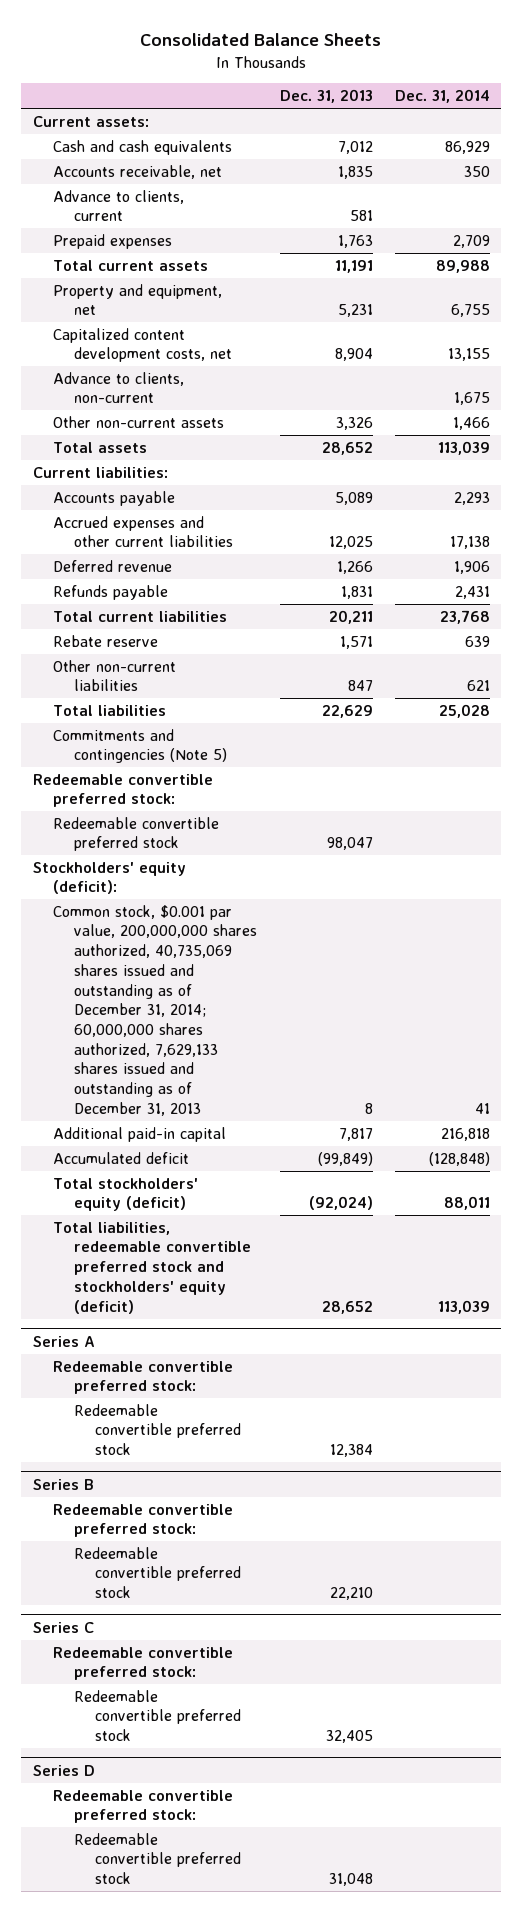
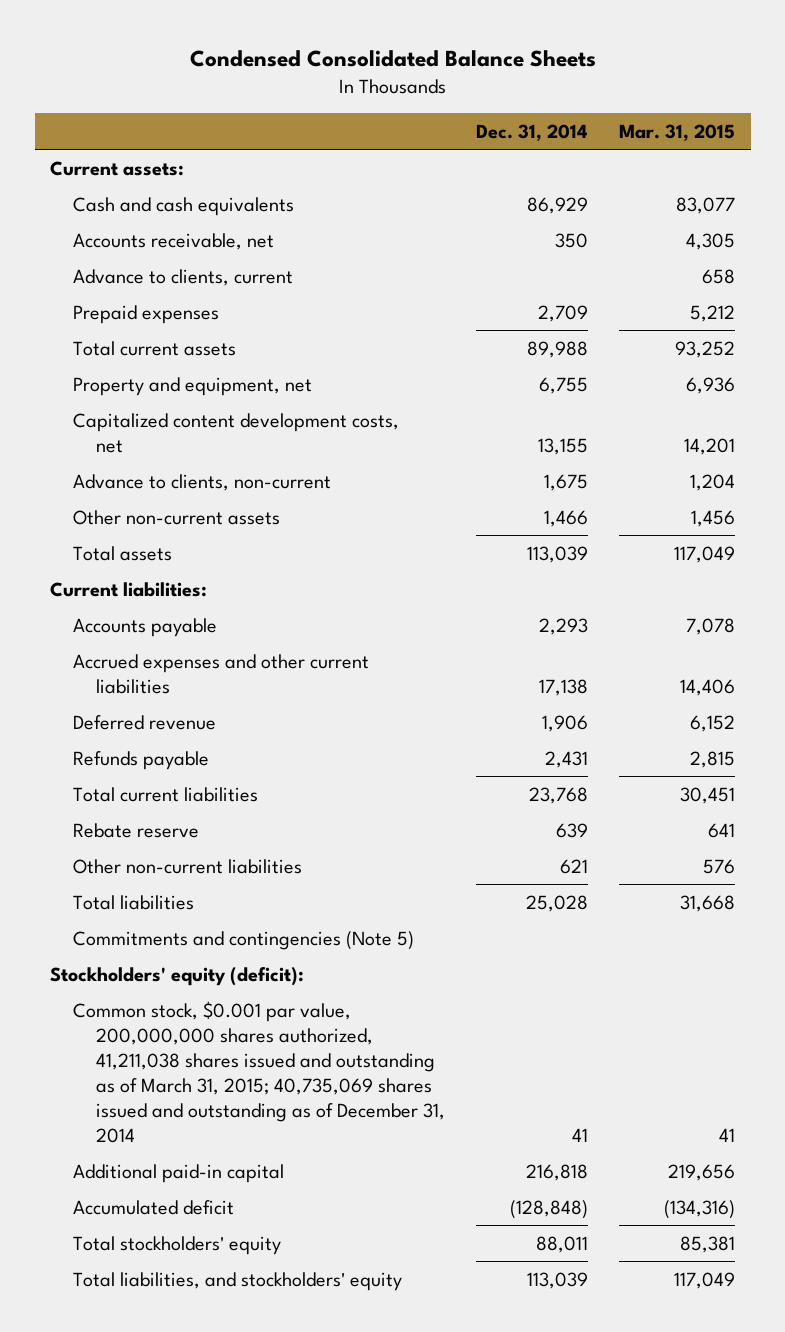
- Consolidated Balance Sheets
+ Condensed Consolidated Balance Sheets
- | Dec. 31, 2013 | Dec. 31, 2014
+ | Dec. 31, 2014 | Mar. 31, 2015
- Redeemable convertible preferred stock:
- Redeemable convertible preferred stock | 98,047 |
- Common stock, $0.001 par value, 200,000,000 shares authorized, 40,735,069 shares issued and outstanding as of December 31, 2014; 60,000,000 shares authorized, 7,629,133 shares issued and outstanding as of December 31, 2013 | 8 | 41
+ Common stock, $0.001 par value, 200,000,000 shares authorized, 41,211,038 shares issued and outstanding as of March 31, 2015; 40,735,069 shares issued and outstanding as of December 31, 2014 | 41 | 41
- Total stockholders' equity (deficit) | (92,024) | 88,011
- Total liabilities, redeemable convertible preferred stock and stockholders' equity (deficit) | 28,652 | 113,039
- Series A
- Redeemable convertible preferred stock:
- Redeemable convertible preferred stock | 12,384 |
- Series B
- Redeemable convertible preferred stock:
- Redeemable convertible preferred stock | 22,210 |
- Series C
- Redeemable convertible preferred stock:
- Redeemable convertible preferred stock | 32,405 |
- Series D
- Redeemable convertible preferred stock:
- Redeemable convertible preferred stock | 31,048 |
+ Total stockholders' equity | 88,011 | 85,381
+ Total liabilities, and stockholders' equity | 113,039 | 117,049

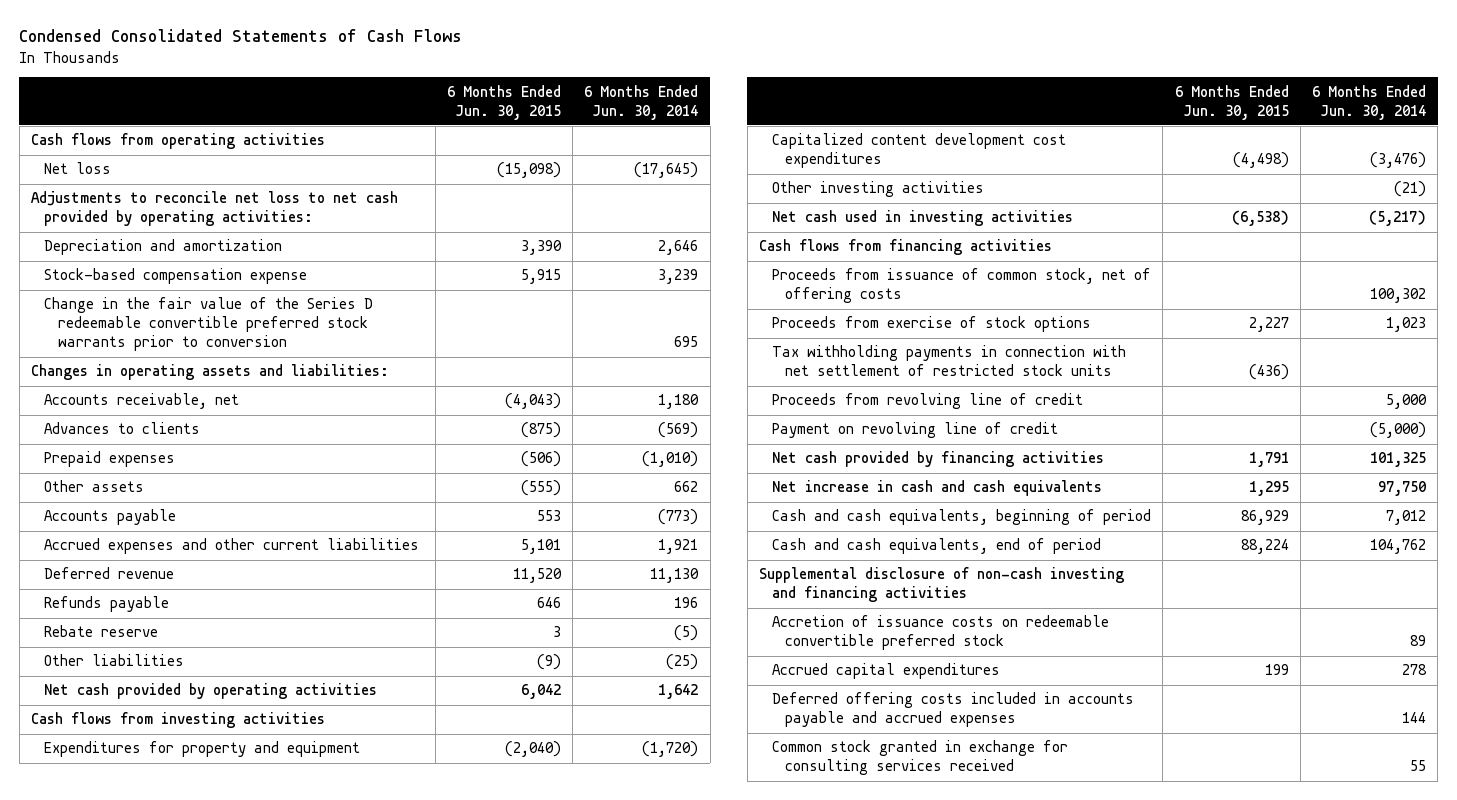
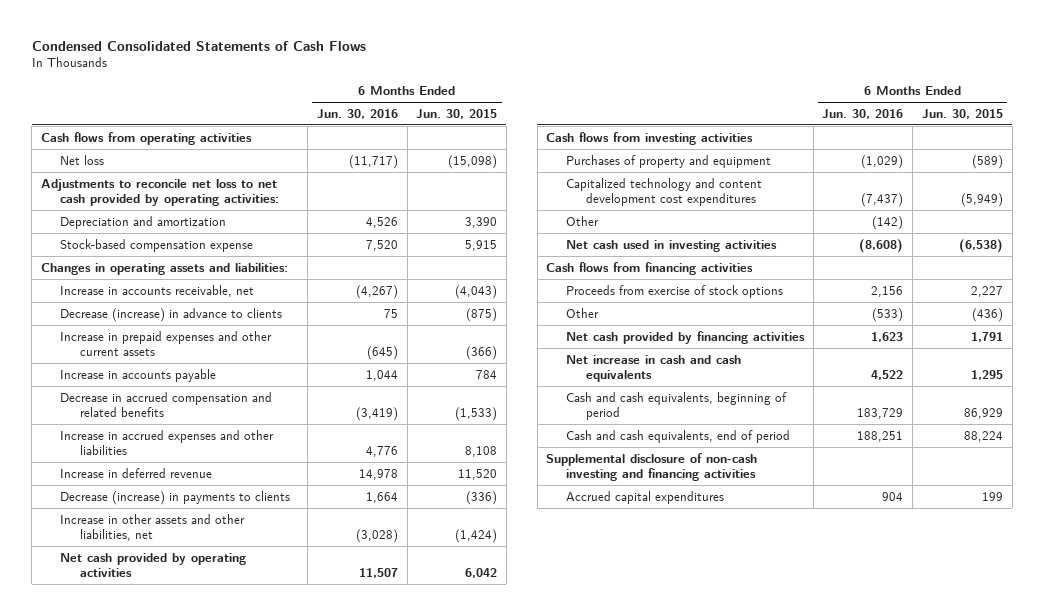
- | 6 Months Ended Jun. 30, 2015 | 6 Months Ended Jun. 30, 2014
+ | 6 Months Ended Jun. 30, 2016 | 6 Months Ended Jun. 30, 2015
- Change in the fair value of the Series D redeemable convertible preferred stock warrants prior to conversion | | 695
- Accounts receivable, net | (4,043) | 1,180
- Advances to clients | (875) | (569)
- Prepaid expenses | (506) | (1,010)
- Other assets | (555) | 662
- Accounts payable | 553 | (773)
- Accrued expenses and other current liabilities | 5,101 | 1,921
- Deferred revenue | 11,520 | 11,130
- Refunds payable | 646 | 196
- Rebate reserve | 3 | (5)
- Other liabilities | (9) | (25)
+ Increase in accounts receivable, net | (4,267) | (4,043)
+ Decrease (increase) in advance to clients | 75 | (875)
+ Increase in prepaid expenses and other current assets | (645) | (366)
+ Increase in accounts payable | 1,044 | 784
+ Decrease in accrued compensation and related benefits | (3,419) | (1,533)
+ Increase in accrued expenses and other liabilities | 4,776 | 8,108
+ Increase in deferred revenue | 14,978 | 11,520
+ Decrease (increase) in payments to clients | 1,664 | (336)
+ Increase in other assets and other liabilities, net | (3,028) | (1,424)
- Expenditures for property and equipment | (2,040) | (1,720)
- Capitalized content development cost expenditures | (4,498) | (3,476)
- Other investing activities | | (21)
+ Purchases of property and equipment | (1,029) | (589)
+ Capitalized technology and content development cost expenditures | (7,437) | (5,949)
+ Other | (142) |
- Proceeds from issuance of common stock, net of offering costs | | 100,302
- Tax withholding payments in connection with net settlement of restricted stock units | (436) |
- Proceeds from revolving line of credit | | 5,000
- Payment on revolving line of credit | | (5,000)
+ Other | (533) | (436)
- Accretion of issuance costs on redeemable convertible preferred stock | | 89
- Deferred offering costs included in accounts payable and accrued expenses | | 144
- Common stock granted in exchange for consulting services received | | 55

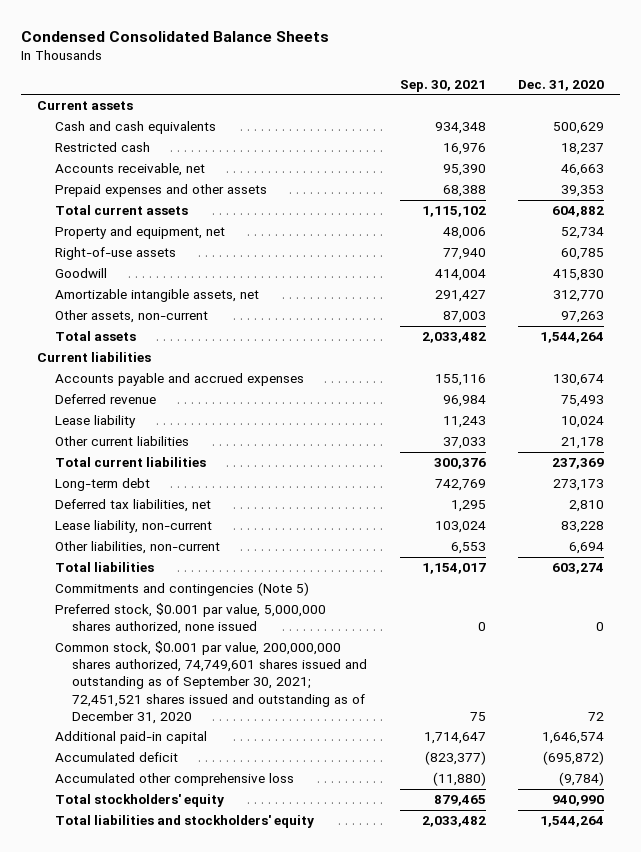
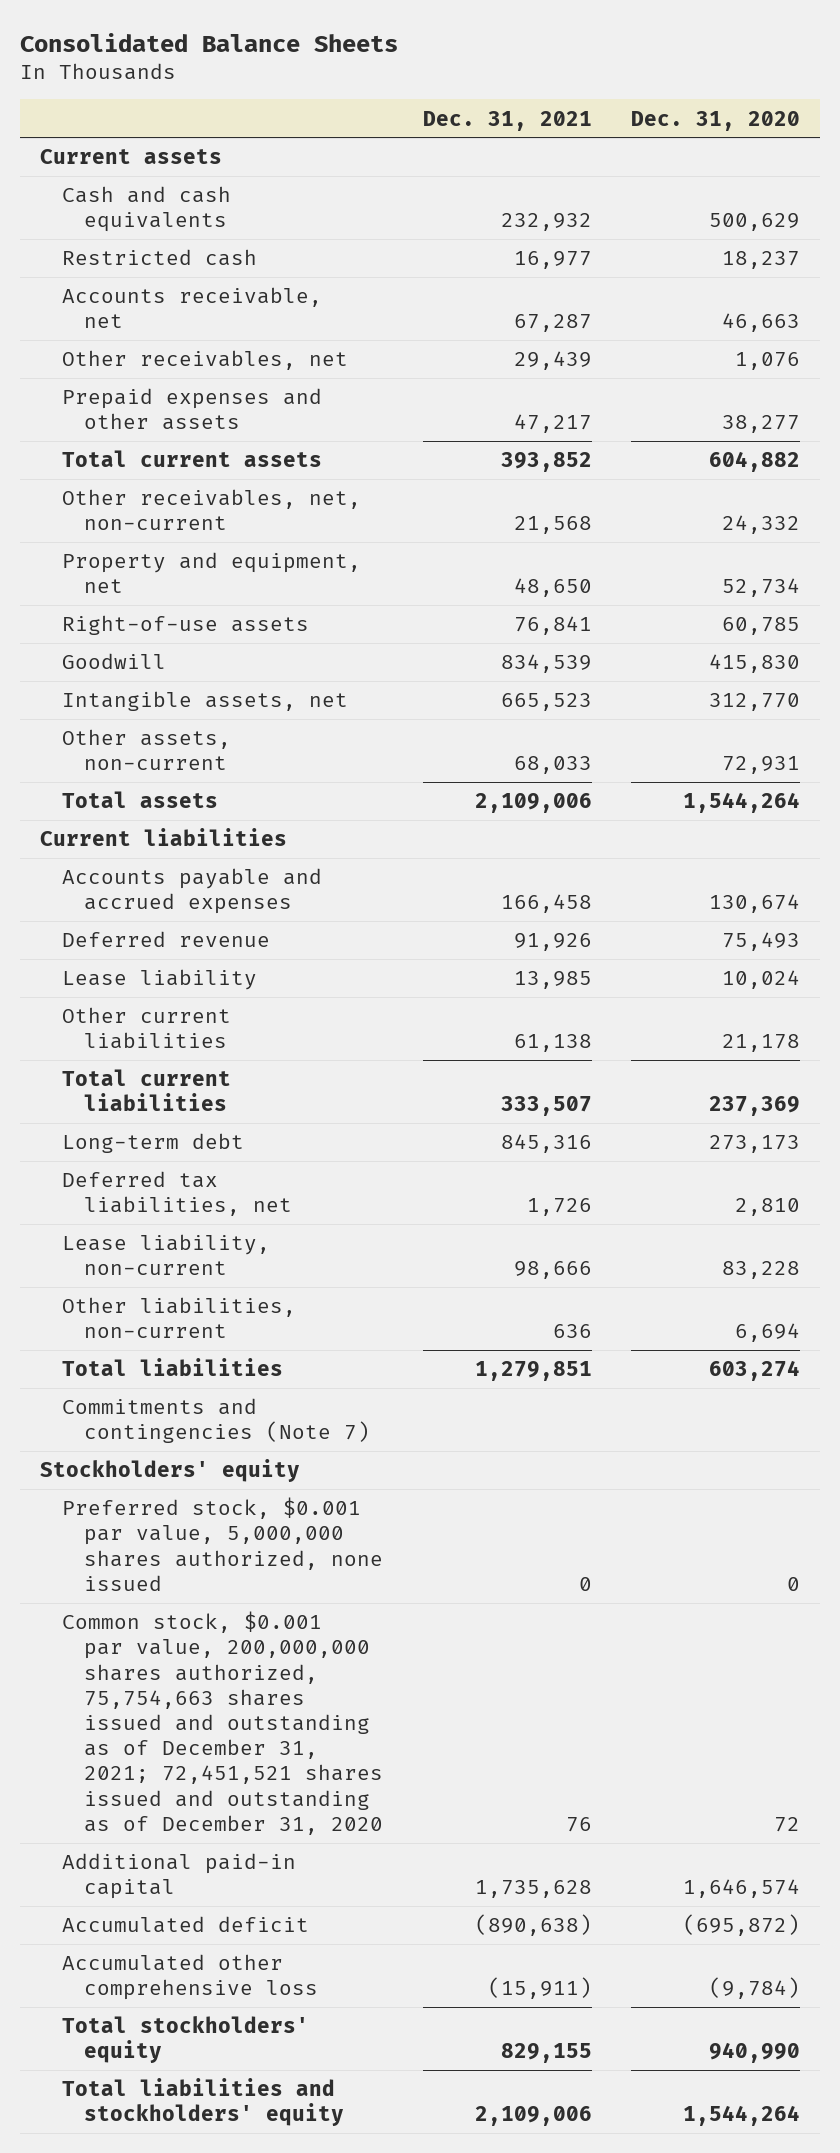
- Condensed Consolidated Balance Sheets
+ Consolidated Balance Sheets
- | Sep. 30, 2021 | Dec. 31, 2020
+ | Dec. 31, 2021 | Dec. 31, 2020
- Prepaid expenses and other assets | 68,388 | 39,353
+ Other receivables, net | 29,439 | 1,076
+ Prepaid expenses and other assets | 47,217 | 38,277
+ Other receivables, net, non-current | 21,568 | 24,332
- Amortizable intangible assets, net | 291,427 | 312,770
- Other assets, non-current | 87,003 | 97,263
+ Intangible assets, net | 665,523 | 312,770
+ Other assets, non-current | 68,033 | 72,931
- Commitments and contingencies (Note 5)
+ Commitments and contingencies (Note 7)
+ Stockholders' equity
- Common stock, $0.001 par value, 200,000,000 shares authorized, 74,749,601 shares issued and outstanding as of September 30, 2021; 72,451,521 shares issued and outstanding as of December 31, 2020 | 75 | 72
+ Common stock, $0.001 par value, 200,000,000 shares authorized, 75,754,663 shares issued and outstanding as of December 31, 2021; 72,451,521 shares issued and outstanding as of December 31, 2020 | 76 | 72

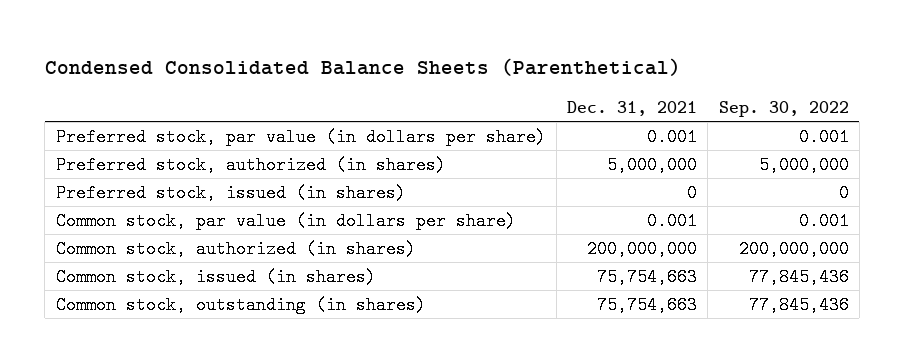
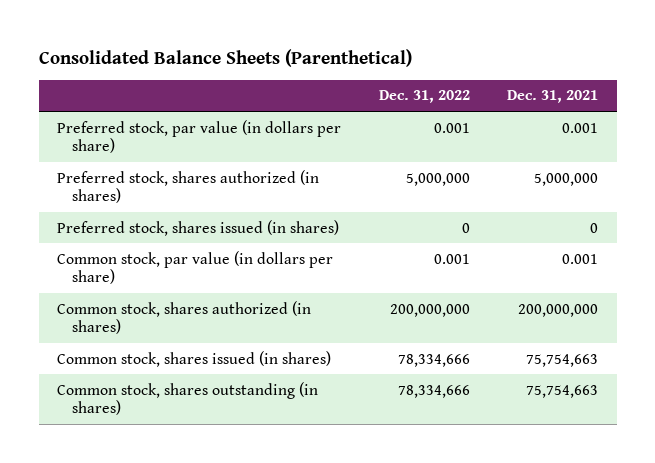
- Condensed Consolidated Balance Sheets (Parenthetical)
+ Consolidated Balance Sheets (Parenthetical)
- | Dec. 31, 2021 | Sep. 30, 2022
+ | Dec. 31, 2022 | Dec. 31, 2021
- Preferred stock, authorized (in shares) | 5,000,000 | 5,000,000
- Preferred stock, issued (in shares) | 0 | 0
+ Preferred stock, shares authorized (in shares) | 5,000,000 | 5,000,000
+ Preferred stock, shares issued (in shares) | 0 | 0
- Common stock, authorized (in shares) | 200,000,000 | 200,000,000
- Common stock, issued (in shares) | 75,754,663 | 77,845,436
- Common stock, outstanding (in shares) | 75,754,663 | 77,845,436
+ Common stock, shares authorized (in shares) | 200,000,000 | 200,000,000
+ Common stock, shares issued (in shares) | 78,334,666 | 75,754,663
+ Common stock, shares outstanding (in shares) | 78,334,666 | 75,754,663

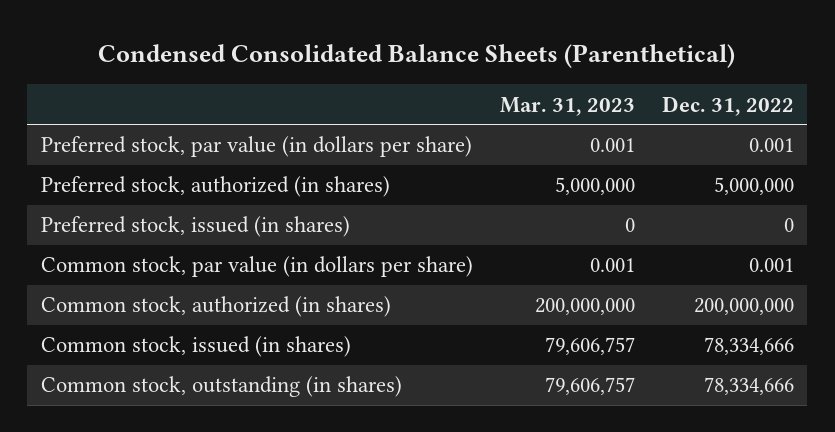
- Consolidated Balance Sheets (Parenthetical)
+ Condensed Consolidated Balance Sheets (Parenthetical)
- | Dec. 31, 2022 | Dec. 31, 2021
+ | Mar. 31, 2023 | Dec. 31, 2022
- Preferred stock, shares authorized (in shares) | 5,000,000 | 5,000,000
- Preferred stock, shares issued (in shares) | 0 | 0
+ Preferred stock, authorized (in shares) | 5,000,000 | 5,000,000
+ Preferred stock, issued (in shares) | 0 | 0
- Common stock, shares authorized (in shares) | 200,000,000 | 200,000,000
- Common stock, shares issued (in shares) | 78,334,666 | 75,754,663
- Common stock, shares outstanding (in shares) | 78,334,666 | 75,754,663
+ Common stock, authorized (in shares) | 200,000,000 | 200,000,000
+ Common stock, issued (in shares) | 79,606,757 | 78,334,666
+ Common stock, outstanding (in shares) | 79,606,757 | 78,334,666

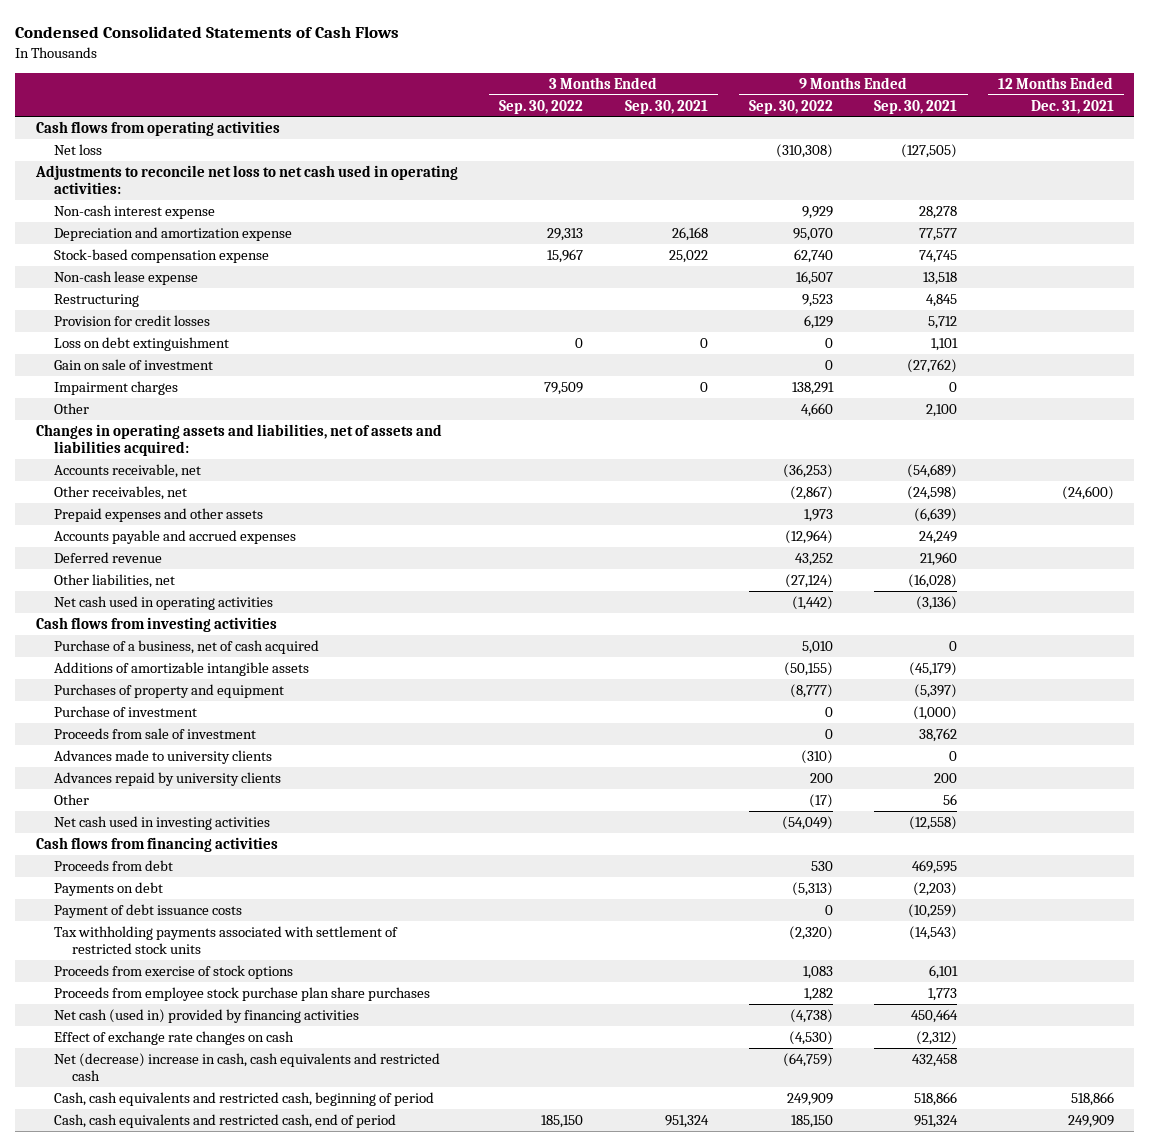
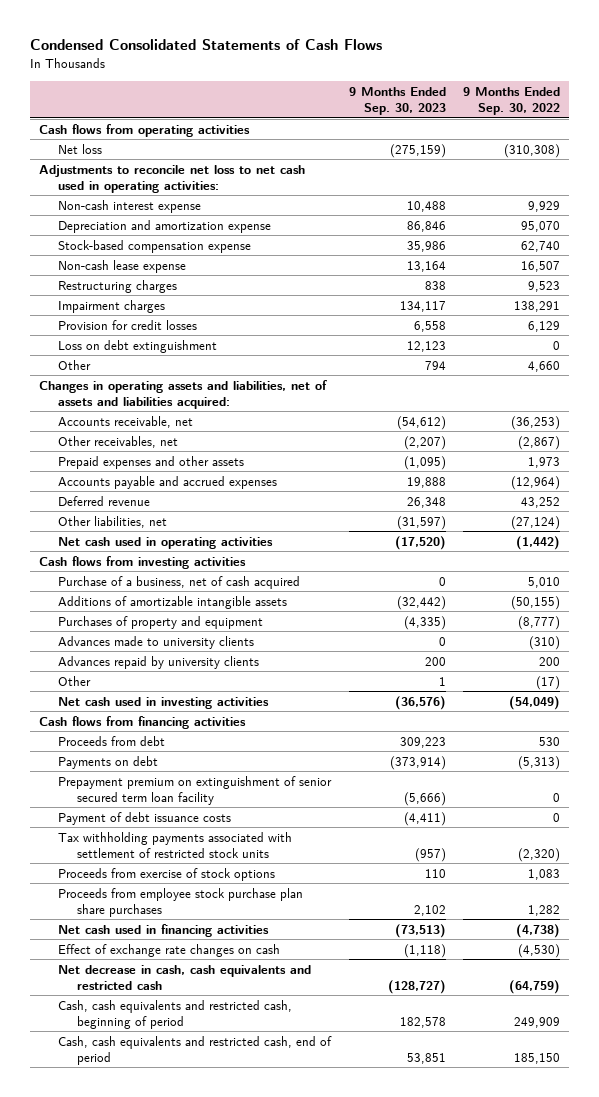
- | 3 Months Ended Sep. 30, 2022 | 3 Months Ended Sep. 30, 2021 | 9 Months Ended Sep. 30, 2022 | 9 Months Ended Sep. 30, 2021 | 12 Months Ended Dec. 31, 2021
+ | 9 Months Ended Sep. 30, 2023 | 9 Months Ended Sep. 30, 2022
- Restructuring | | | 9,523 | 4,845 |
+ Restructuring charges | 838 | 9,523
moved up: Impairment charges | 134,117 | 138,291
- Gain on sale of investment | | | 0 | (27,762) |
- Purchase of investment | | | 0 | (1,000) |
- Proceeds from sale of investment | | | 0 | 38,762 |
+ Prepayment premium on extinguishment of senior secured term loan facility | (5,666) | 0
- Net cash (used in) provided by financing activities | | | (4,738) | 450,464 |
+ Net cash used in financing activities | (73,513) | (4,738)
- Net (decrease) increase in cash, cash equivalents and restricted cash | | | (64,759) | 432,458 |
+ Net decrease in cash, cash equivalents and restricted cash | (128,727) | (64,759)

